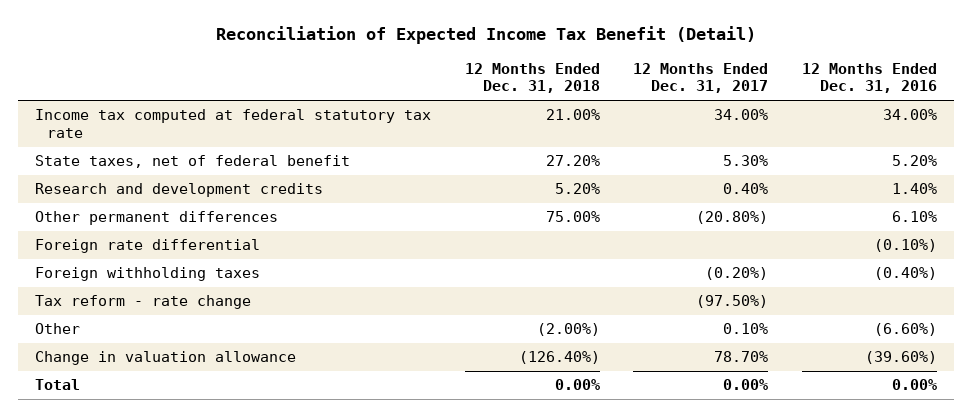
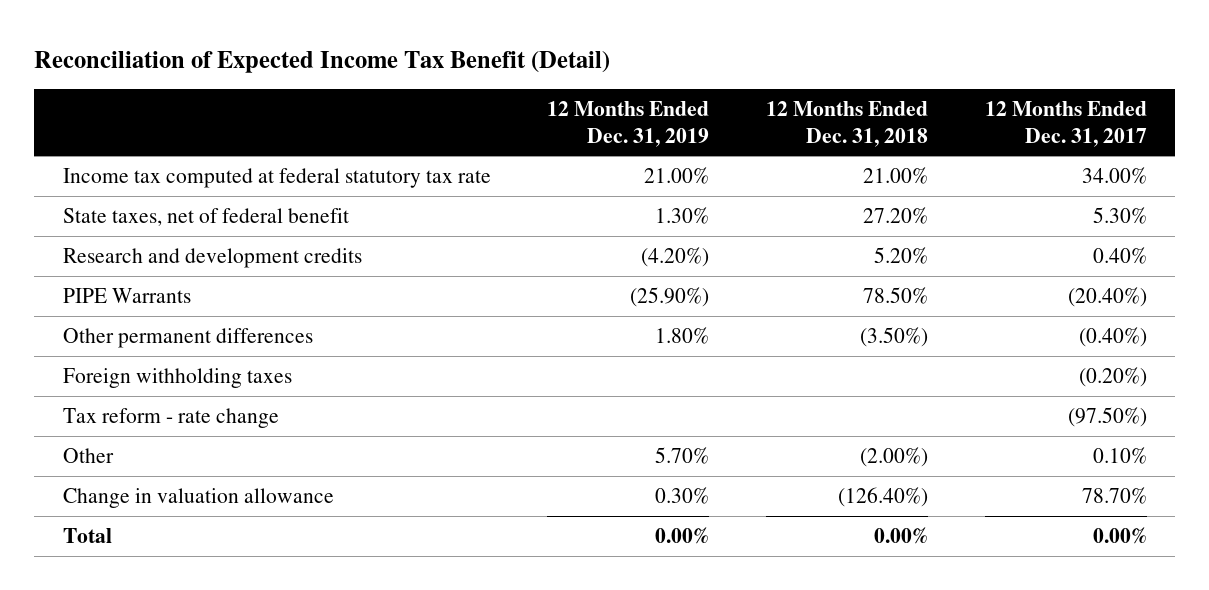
- | 12 Months Ended Dec. 31, 2018 | 12 Months Ended Dec. 31, 2017 | 12 Months Ended Dec. 31, 2016
+ | 12 Months Ended Dec. 31, 2019 | 12 Months Ended Dec. 31, 2018 | 12 Months Ended Dec. 31, 2017
- Other permanent differences | 75.00% | (20.80%) | 6.10%
- Foreign rate differential | | | (0.10%)
+ PIPE Warrants | (25.90%) | 78.50% | (20.40%)
+ Other permanent differences | 1.80% | (3.50%) | (0.40%)

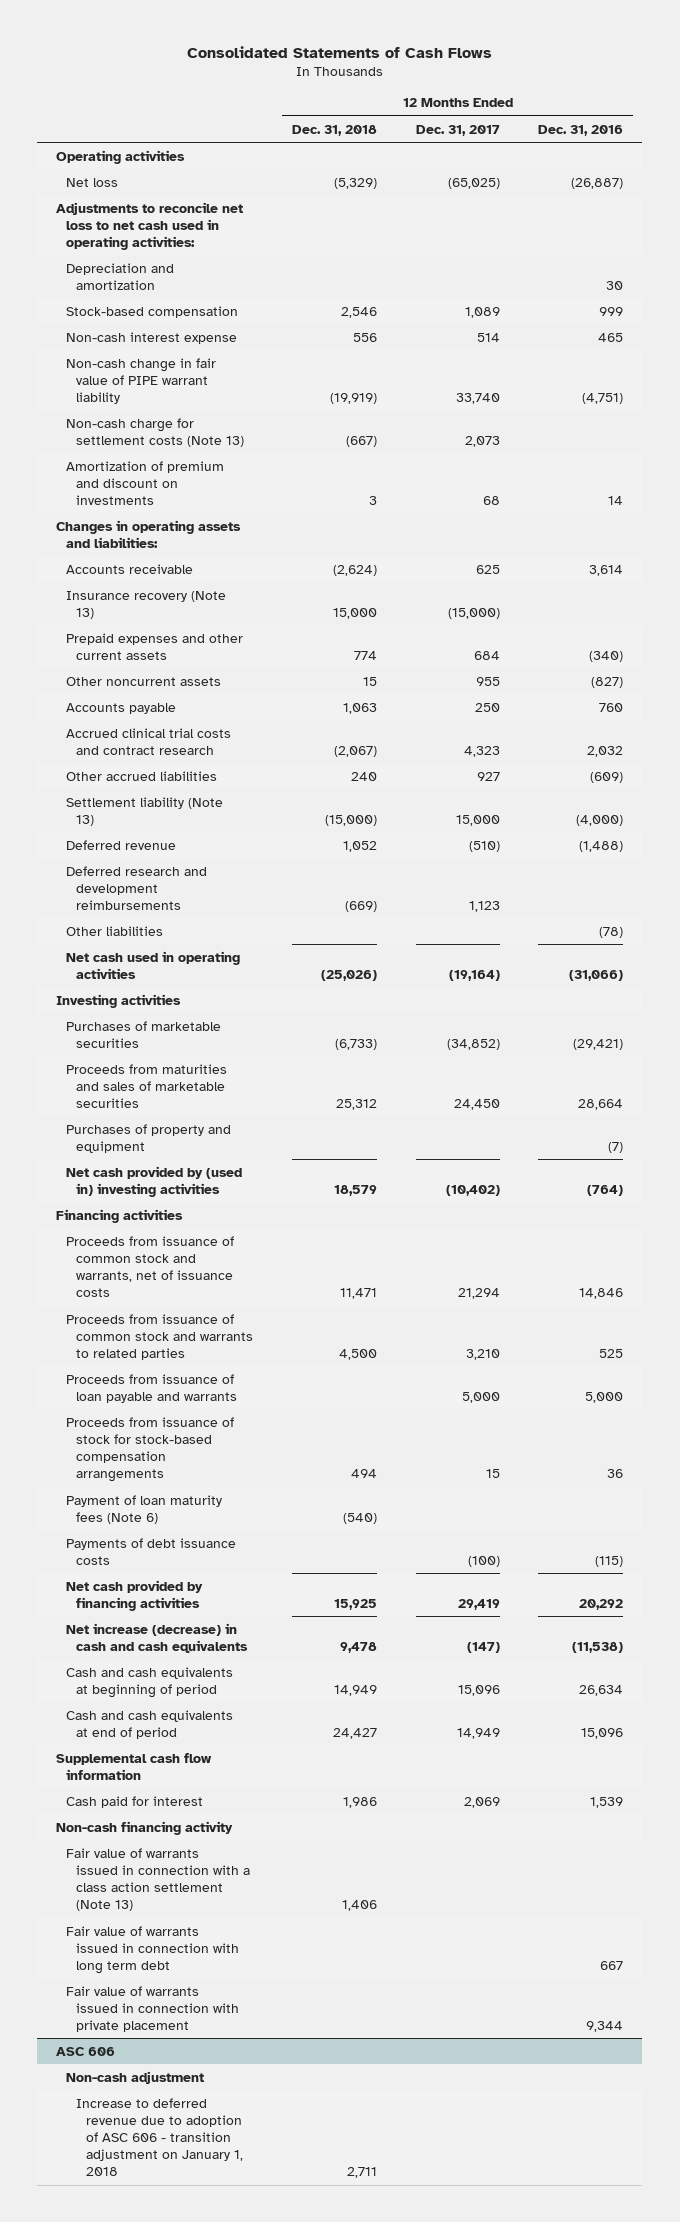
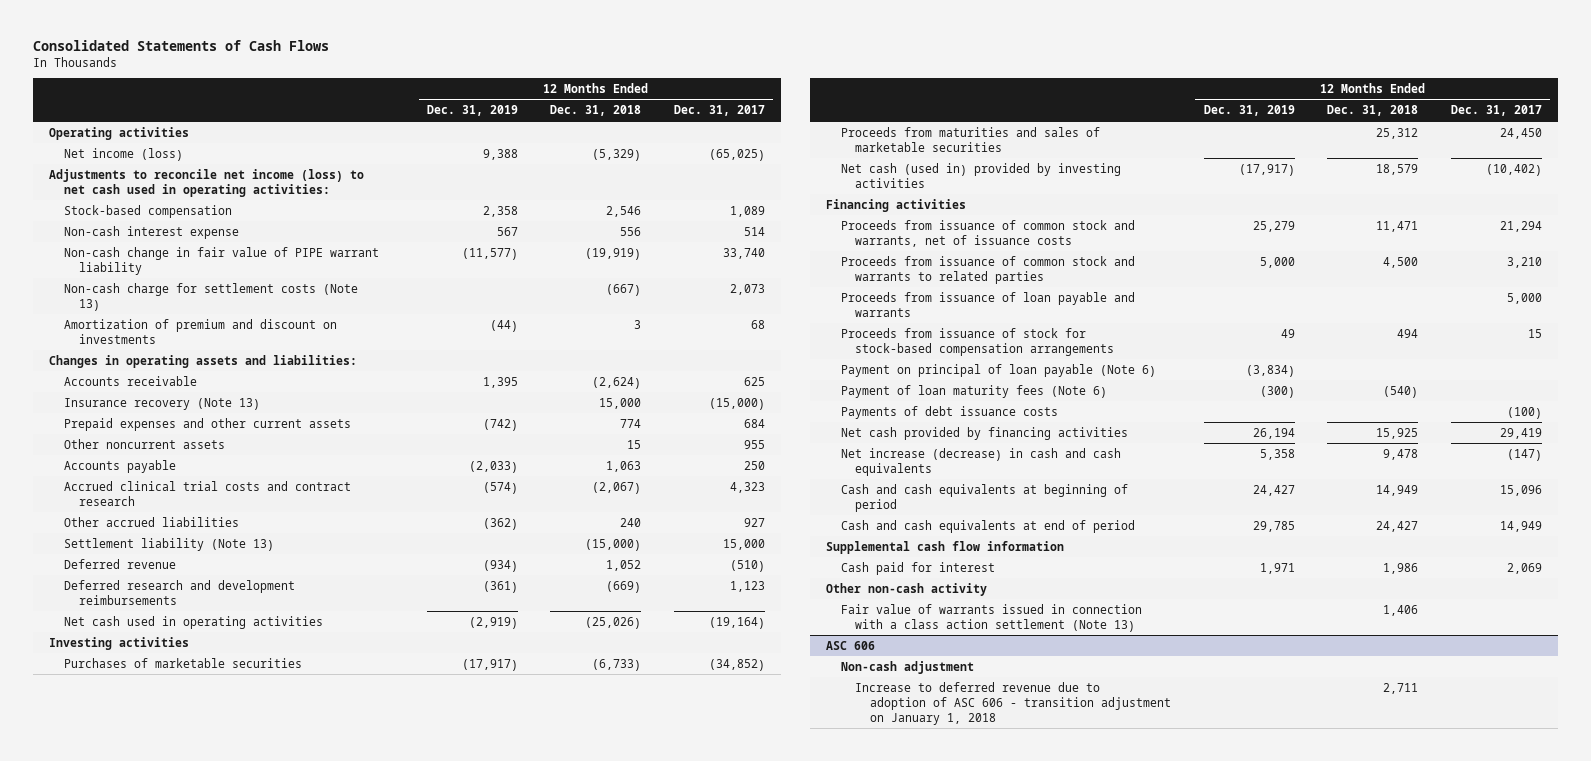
- | 12 Months Ended Dec. 31, 2018 | 12 Months Ended Dec. 31, 2017 | 12 Months Ended Dec. 31, 2016
+ | 12 Months Ended Dec. 31, 2019 | 12 Months Ended Dec. 31, 2018 | 12 Months Ended Dec. 31, 2017
- Net loss | (5,329) | (65,025) | (26,887)
- Adjustments to reconcile net loss to net cash used in operating activities:
- Depreciation and amortization | | | 30
+ Net income (loss) | 9,388 | (5,329) | (65,025)
+ Adjustments to reconcile net income (loss) to net cash used in operating activities:
- Other liabilities | | | (78)
- Purchases of property and equipment | | | (7)
- Net cash provided by (used in) investing activities | 18,579 | (10,402) | (764)
+ Net cash (used in) provided by investing activities | (17,917) | 18,579 | (10,402)
+ Payment on principal of loan payable (Note 6) | (3,834) | |
- Non-cash financing activity
+ Other non-cash activity
- Fair value of warrants issued in connection with long term debt | | | 667
- Fair value of warrants issued in connection with private placement | | | 9,344

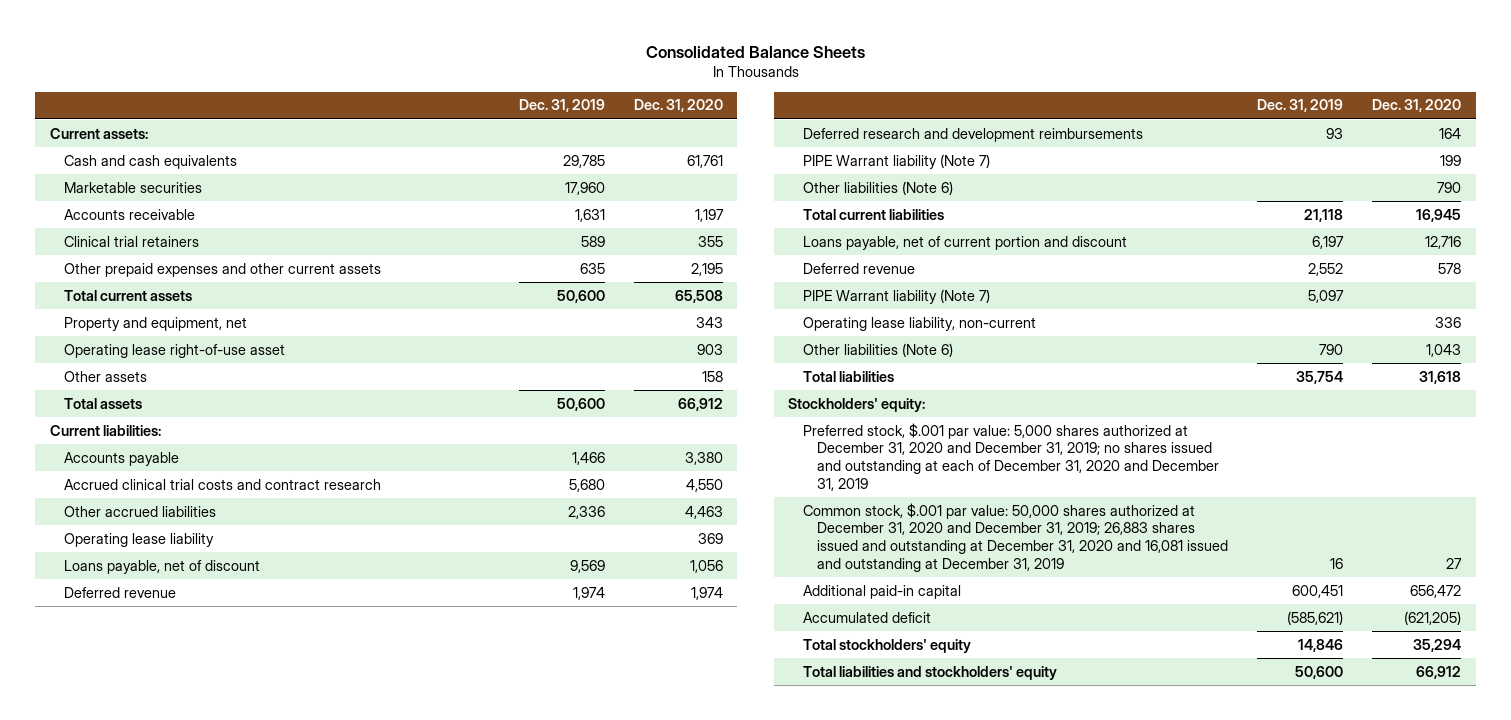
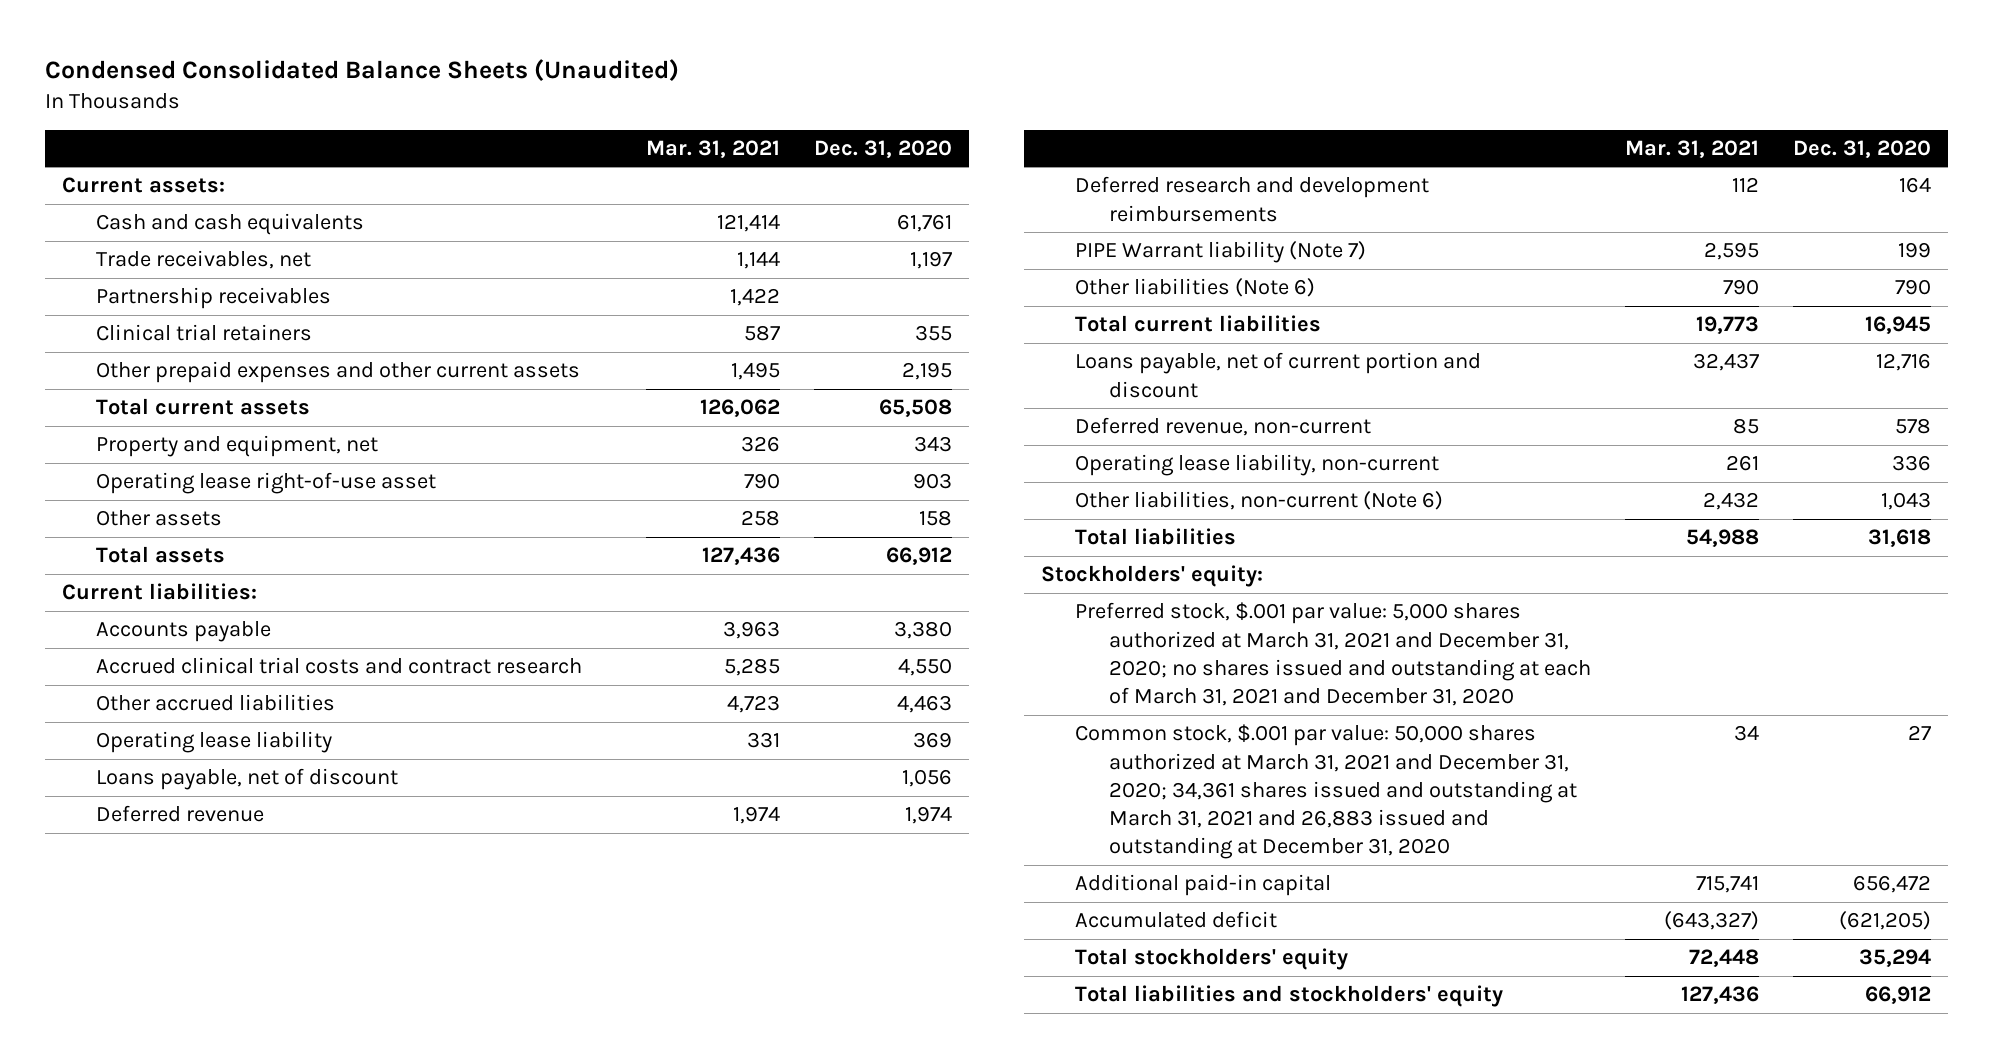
- Consolidated Balance Sheets
+ Condensed Consolidated Balance Sheets (Unaudited)
- | Dec. 31, 2019 | Dec. 31, 2020
+ | Mar. 31, 2021 | Dec. 31, 2020
- Marketable securities | 17,960 |
- Accounts receivable | 1,631 | 1,197
+ Trade receivables, net | 1,144 | 1,197
+ Partnership receivables | 1,422 |
- Deferred revenue | 2,552 | 578
- PIPE Warrant liability (Note 7) | 5,097 |
+ Deferred revenue, non-current | 85 | 578
- Other liabilities (Note 6) | 790 | 1,043
+ Other liabilities, non-current (Note 6) | 2,432 | 1,043
- Preferred stock, $.001 par value: 5,000 shares authorized at December 31, 2020 and December 31, 2019; no shares issued and outstanding at each of December 31, 2020 and December 31, 2019
- Common stock, $.001 par value: 50,000 shares authorized at December 31, 2020 and December 31, 2019; 26,883 shares issued and outstanding at December 31, 2020 and 16,081 issued and outstanding at December 31, 2019 | 16 | 27
+ Preferred stock, $.001 par value: 5,000 shares authorized at March 31, 2021 and December 31, 2020; no shares issued and outstanding at each of March 31, 2021 and December 31, 2020
+ Common stock, $.001 par value: 50,000 shares authorized at March 31, 2021 and December 31, 2020; 34,361 shares issued and outstanding at March 31, 2021 and 26,883 issued and outstanding at December 31, 2020 | 34 | 27

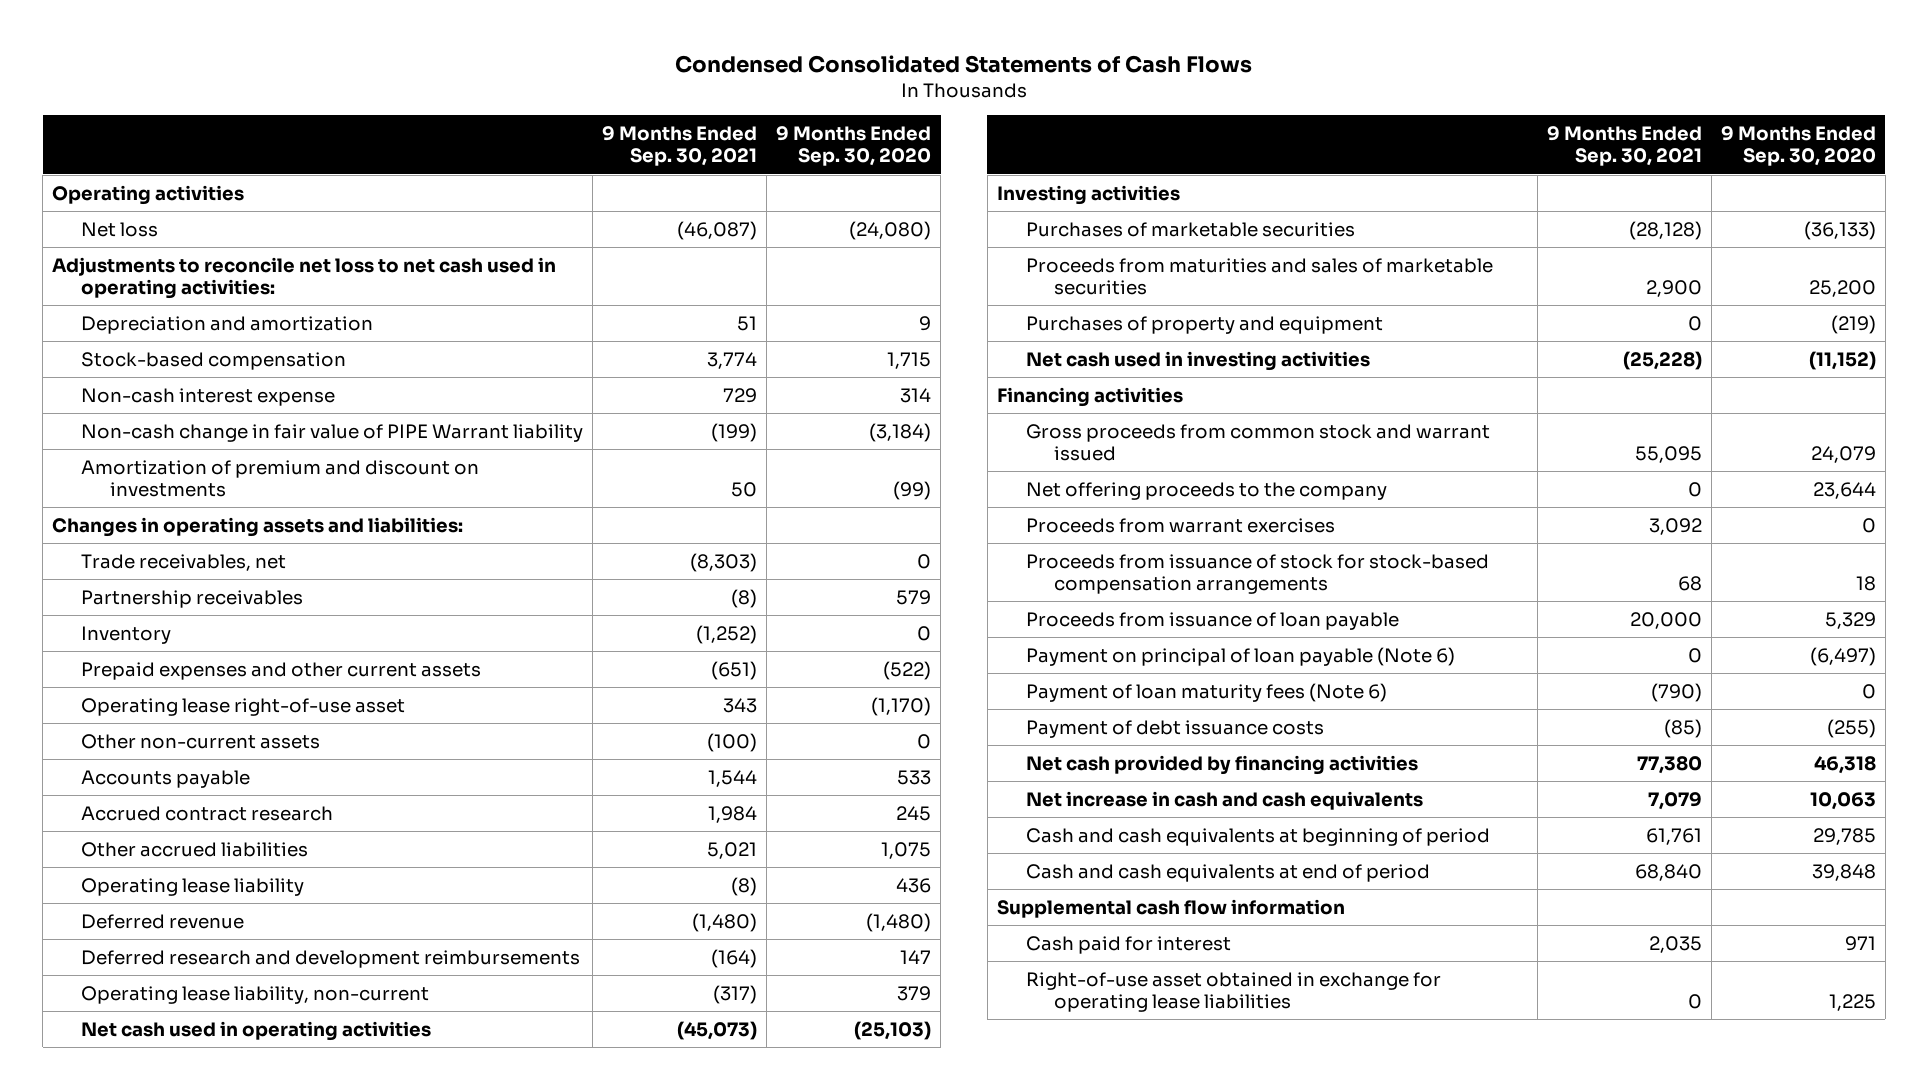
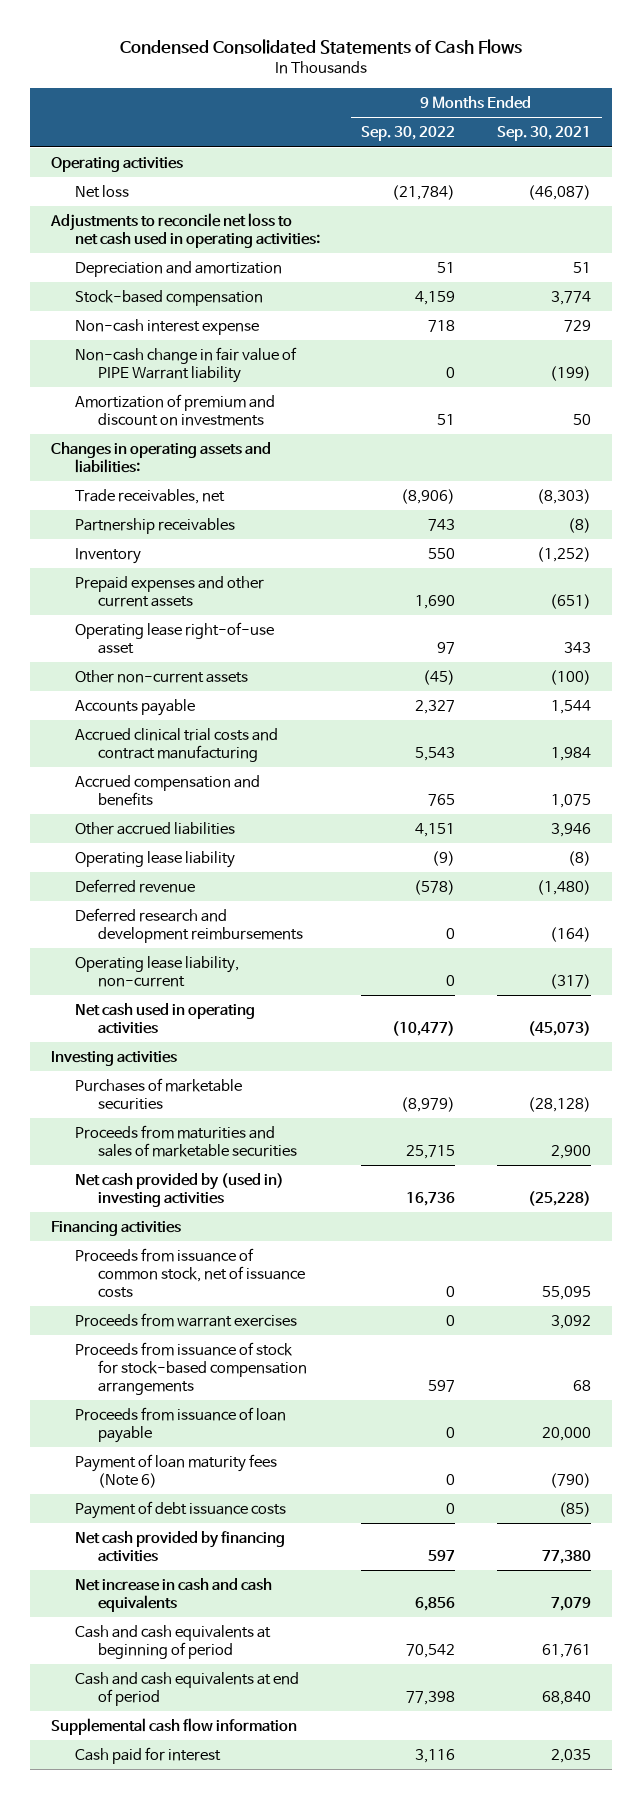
- | 9 Months Ended Sep. 30, 2021 | 9 Months Ended Sep. 30, 2020
+ | 9 Months Ended Sep. 30, 2022 | 9 Months Ended Sep. 30, 2021
- Accrued contract research | 1,984 | 245
- Other accrued liabilities | 5,021 | 1,075
+ Accrued clinical trial costs and contract manufacturing | 5,543 | 1,984
+ Accrued compensation and benefits | 765 | 1,075
+ Other accrued liabilities | 4,151 | 3,946
- Purchases of property and equipment | 0 | (219)
- Net cash used in investing activities | (25,228) | (11,152)
+ Net cash provided by (used in) investing activities | 16,736 | (25,228)
- Gross proceeds from common stock and warrant issued | 55,095 | 24,079
- Net offering proceeds to the company | 0 | 23,644
+ Proceeds from issuance of common stock, net of issuance costs | 0 | 55,095
- Payment on principal of loan payable (Note 6) | 0 | (6,497)
- Right-of-use asset obtained in exchange for operating lease liabilities | 0 | 1,225

